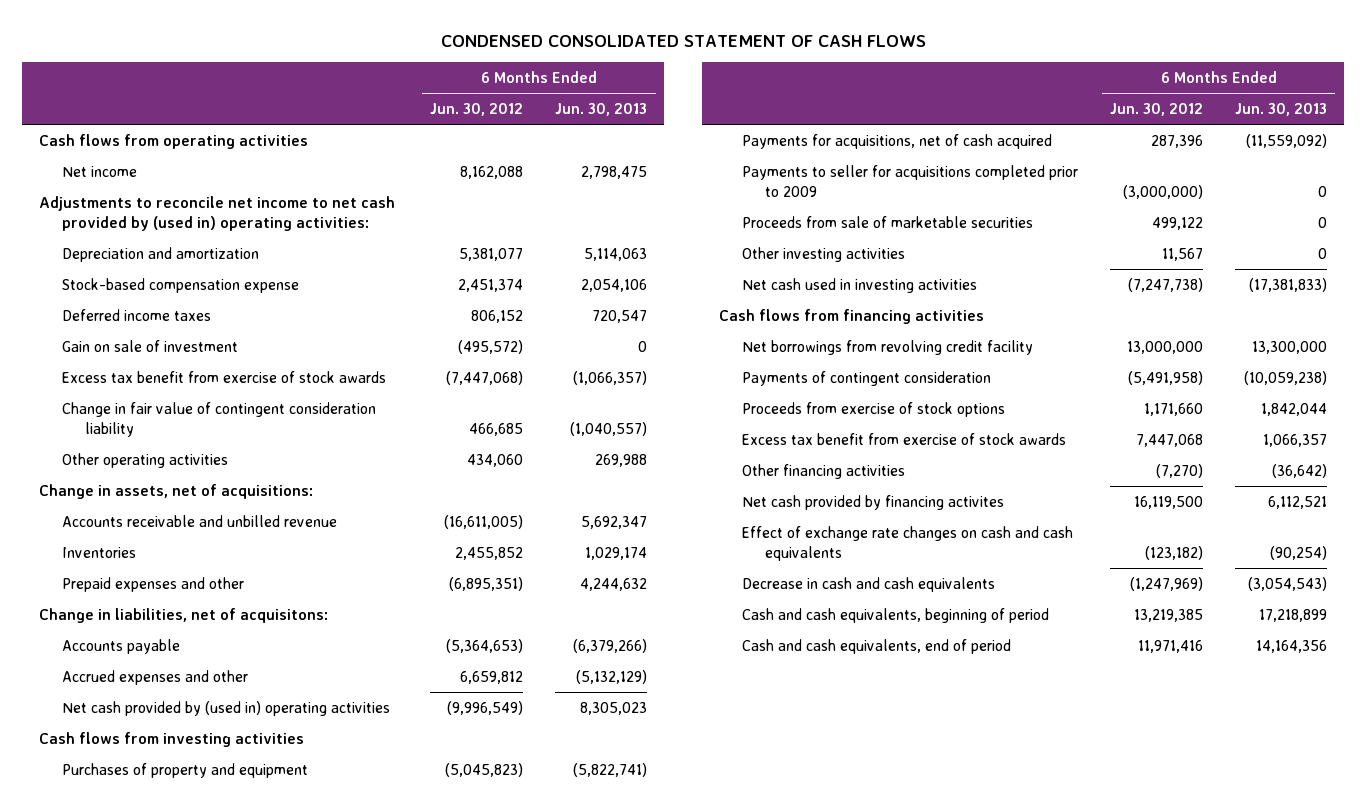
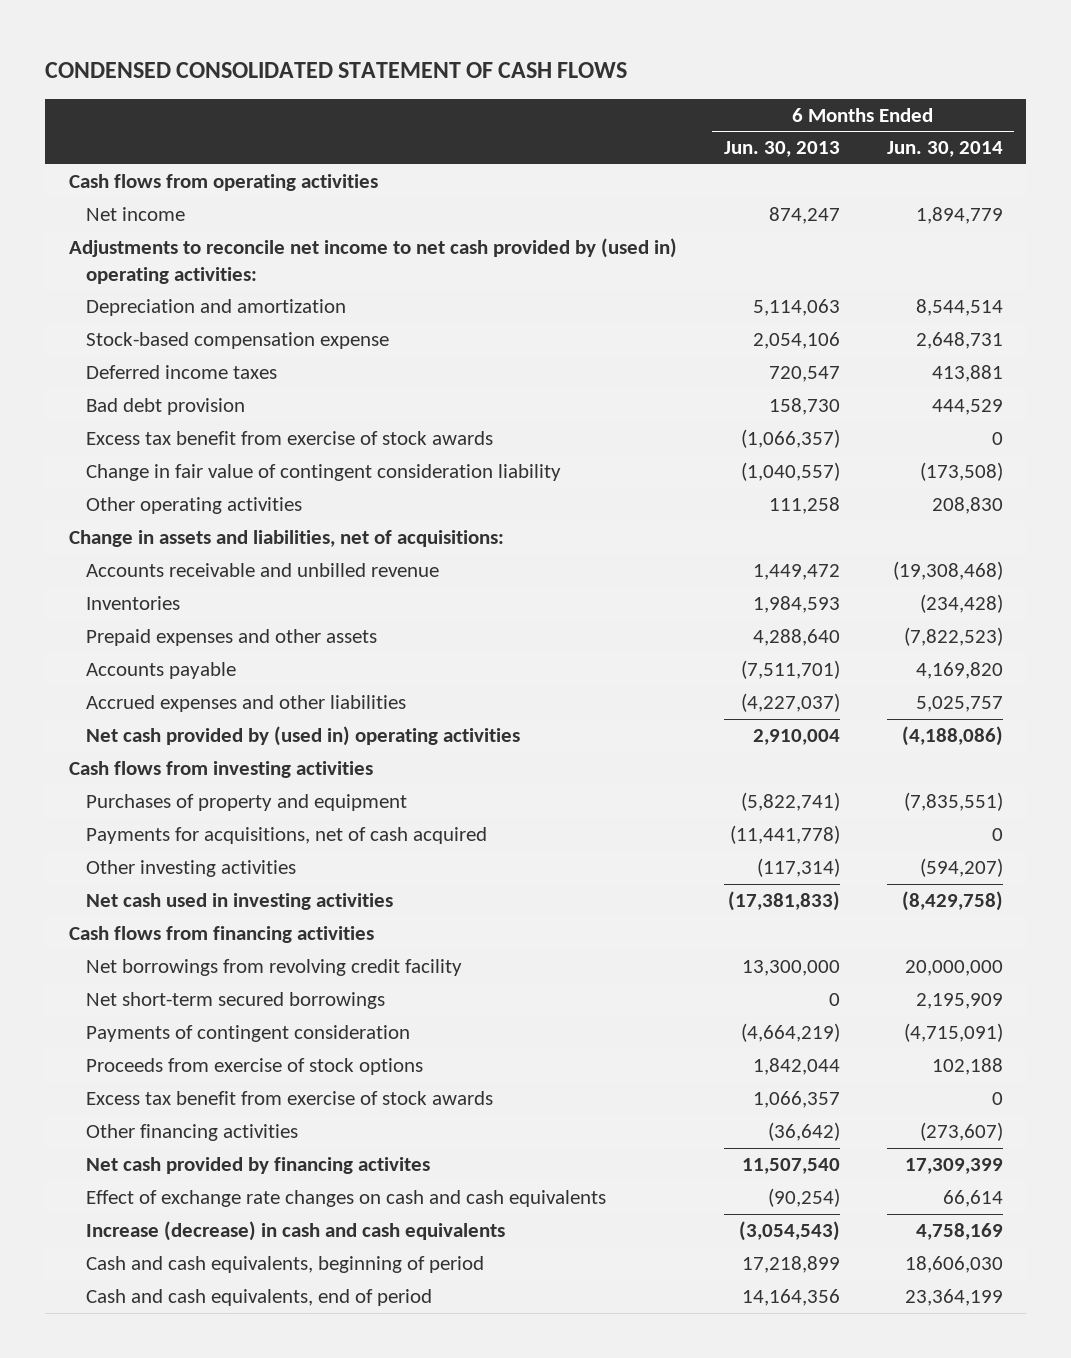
- | 6 Months Ended Jun. 30, 2012 | 6 Months Ended Jun. 30, 2013
+ | 6 Months Ended Jun. 30, 2013 | 6 Months Ended Jun. 30, 2014
- Net income | 8,162,088 | 2,798,475
+ Net income | 874,247 | 1,894,779
- Gain on sale of investment | (495,572) | 0
+ Bad debt provision | 158,730 | 444,529
- Other operating activities | 434,060 | 269,988
- Change in assets, net of acquisitions:
- Accounts receivable and unbilled revenue | (16,611,005) | 5,692,347
- Inventories | 2,455,852 | 1,029,174
- Prepaid expenses and other | (6,895,351) | 4,244,632
- Change in liabilities, net of acquisitons:
- Accounts payable | (5,364,653) | (6,379,266)
- Accrued expenses and other | 6,659,812 | (5,132,129)
- Net cash provided by (used in) operating activities | (9,996,549) | 8,305,023
+ Other operating activities | 111,258 | 208,830
+ Change in assets and liabilities, net of acquisitions:
+ Accounts receivable and unbilled revenue | 1,449,472 | (19,308,468)
+ Inventories | 1,984,593 | (234,428)
+ Prepaid expenses and other assets | 4,288,640 | (7,822,523)
+ Accounts payable | (7,511,701) | 4,169,820
+ Accrued expenses and other liabilities | (4,227,037) | 5,025,757
+ Net cash provided by (used in) operating activities | 2,910,004 | (4,188,086)
- Payments for acquisitions, net of cash acquired | 287,396 | (11,559,092)
- Payments to seller for acquisitions completed prior to 2009 | (3,000,000) | 0
- Proceeds from sale of marketable securities | 499,122 | 0
- Other investing activities | 11,567 | 0
+ Payments for acquisitions, net of cash acquired | (11,441,778) | 0
+ Other investing activities | (117,314) | (594,207)
- Payments of contingent consideration | (5,491,958) | (10,059,238)
+ Net short-term secured borrowings | 0 | 2,195,909
+ Payments of contingent consideration | (4,664,219) | (4,715,091)
- Net cash provided by financing activites | 16,119,500 | 6,112,521
+ Net cash provided by financing activites | 11,507,540 | 17,309,399
- Decrease in cash and cash equivalents | (1,247,969) | (3,054,543)
+ Increase (decrease) in cash and cash equivalents | (3,054,543) | 4,758,169

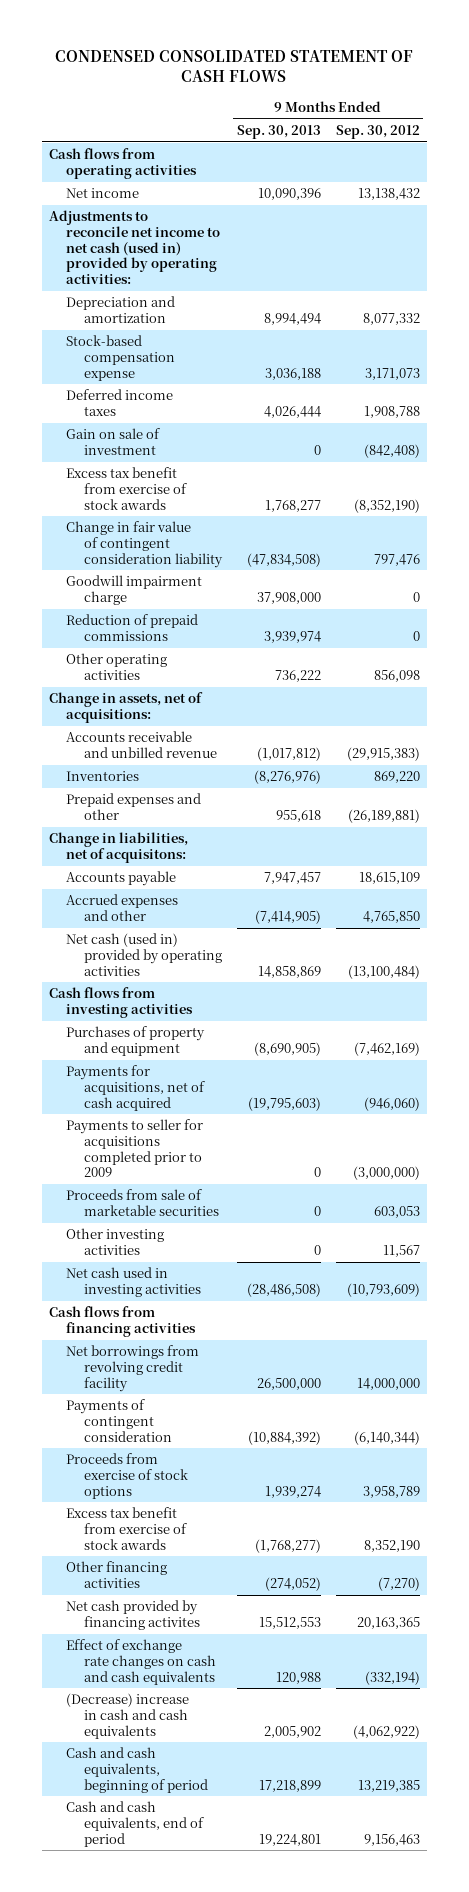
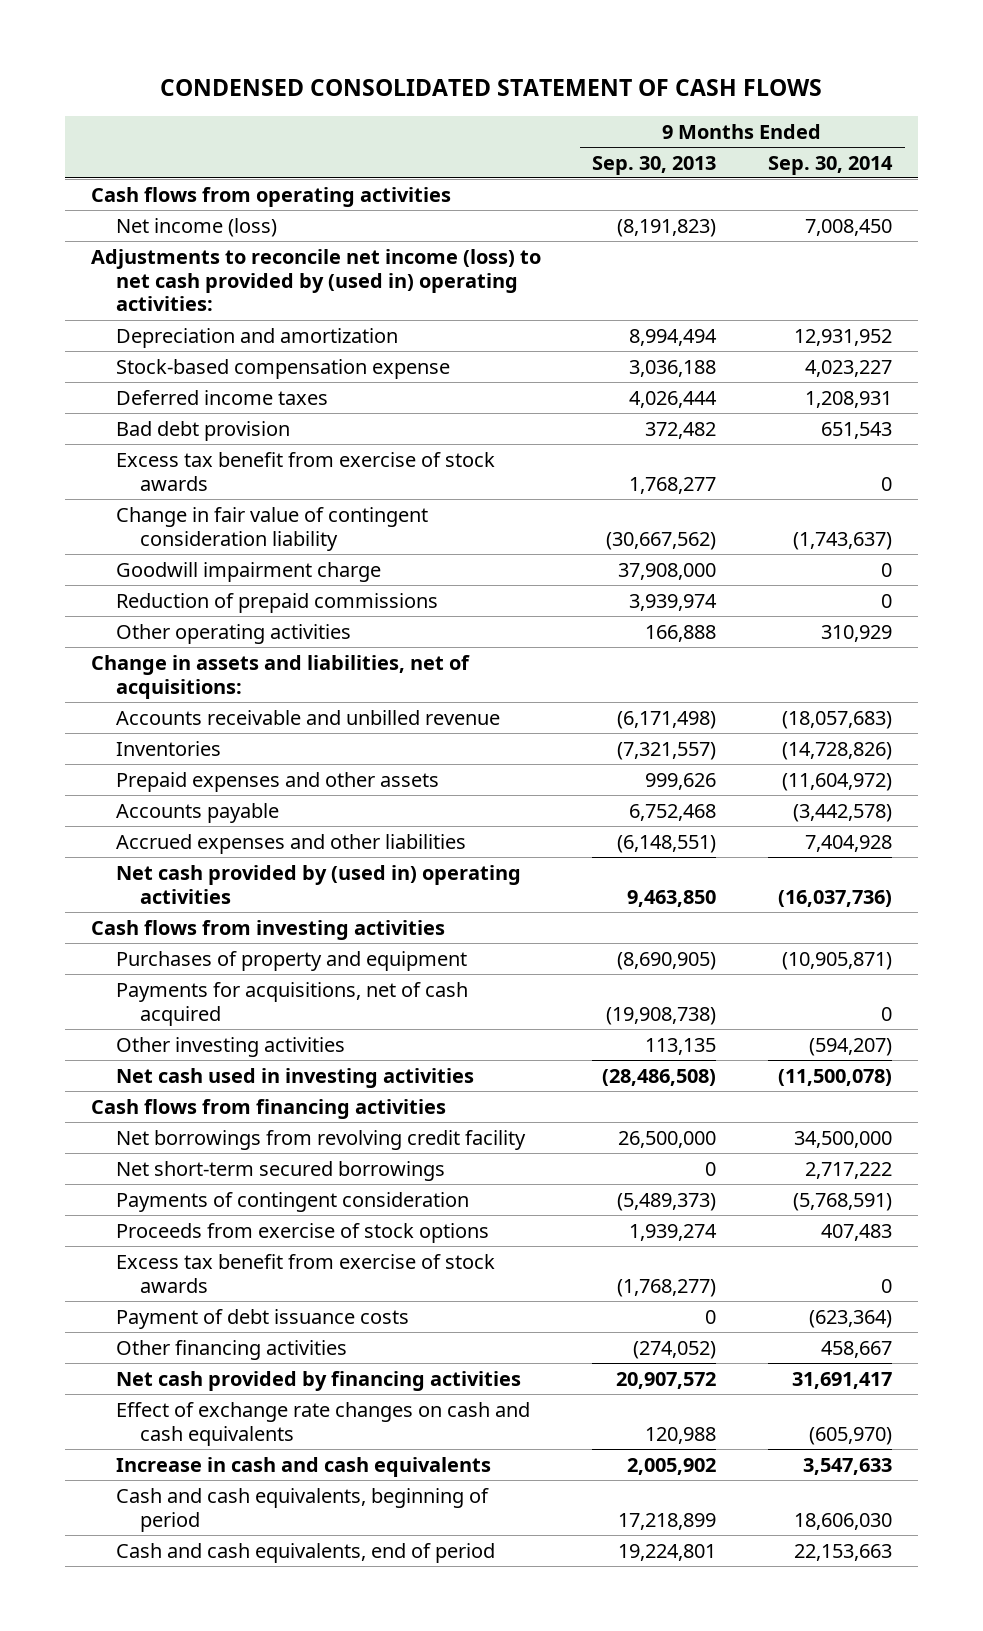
- | 9 Months Ended Sep. 30, 2013 | 9 Months Ended Sep. 30, 2012
+ | 9 Months Ended Sep. 30, 2013 | 9 Months Ended Sep. 30, 2014
- Net income | 10,090,396 | 13,138,432
- Adjustments to reconcile net income to net cash (used in) provided by operating activities:
+ Net income (loss) | (8,191,823) | 7,008,450
+ Adjustments to reconcile net income (loss) to net cash provided by (used in) operating activities:
- Gain on sale of investment | 0 | (842,408)
+ Bad debt provision | 372,482 | 651,543
- Change in fair value of contingent consideration liability | (47,834,508) | 797,476
+ Change in fair value of contingent consideration liability | (30,667,562) | (1,743,637)
- Other operating activities | 736,222 | 856,098
- Change in assets, net of acquisitions:
- Accounts receivable and unbilled revenue | (1,017,812) | (29,915,383)
- Inventories | (8,276,976) | 869,220
- Prepaid expenses and other | 955,618 | (26,189,881)
- Change in liabilities, net of acquisitons:
- Accounts payable | 7,947,457 | 18,615,109
- Accrued expenses and other | (7,414,905) | 4,765,850
- Net cash (used in) provided by operating activities | 14,858,869 | (13,100,484)
+ Other operating activities | 166,888 | 310,929
+ Change in assets and liabilities, net of acquisitions:
+ Accounts receivable and unbilled revenue | (6,171,498) | (18,057,683)
+ Inventories | (7,321,557) | (14,728,826)
+ Prepaid expenses and other assets | 999,626 | (11,604,972)
+ Accounts payable | 6,752,468 | (3,442,578)
+ Accrued expenses and other liabilities | (6,148,551) | 7,404,928
+ Net cash provided by (used in) operating activities | 9,463,850 | (16,037,736)
- Payments for acquisitions, net of cash acquired | (19,795,603) | (946,060)
- Payments to seller for acquisitions completed prior to 2009 | 0 | (3,000,000)
- Proceeds from sale of marketable securities | 0 | 603,053
- Other investing activities | 0 | 11,567
+ Payments for acquisitions, net of cash acquired | (19,908,738) | 0
+ Other investing activities | 113,135 | (594,207)
- Payments of contingent consideration | (10,884,392) | (6,140,344)
+ Net short-term secured borrowings | 0 | 2,717,222
+ Payments of contingent consideration | (5,489,373) | (5,768,591)
+ Payment of debt issuance costs | 0 | (623,364)
- Net cash provided by financing activites | 15,512,553 | 20,163,365
+ Net cash provided by financing activities | 20,907,572 | 31,691,417
- (Decrease) increase in cash and cash equivalents | 2,005,902 | (4,062,922)
+ Increase in cash and cash equivalents | 2,005,902 | 3,547,633

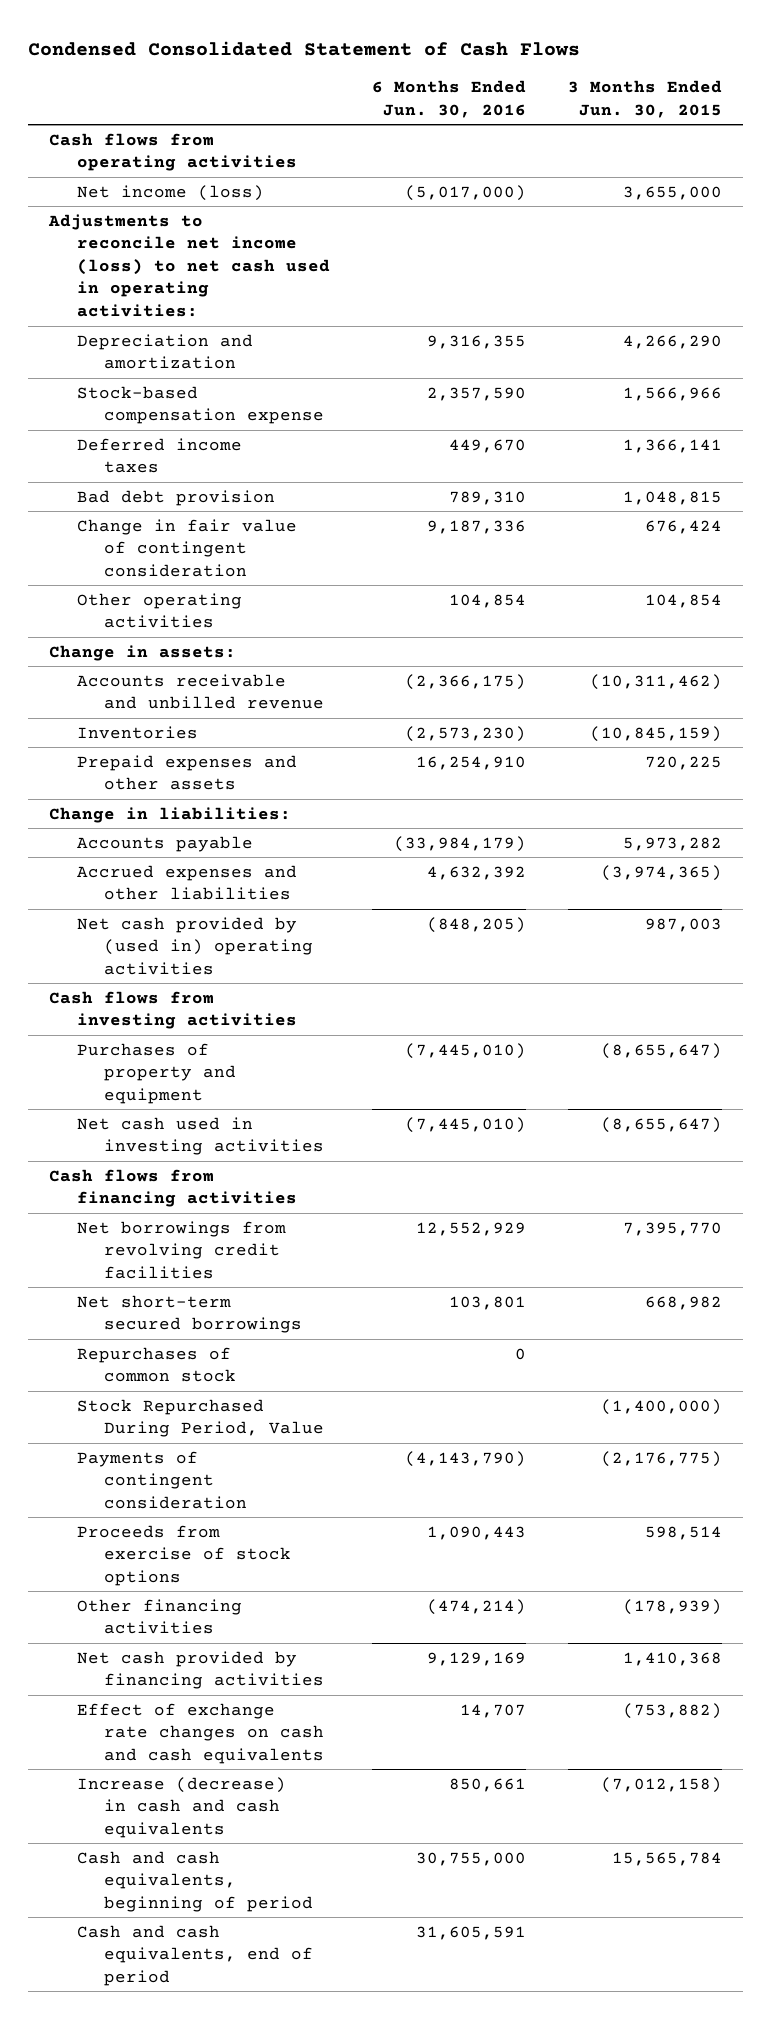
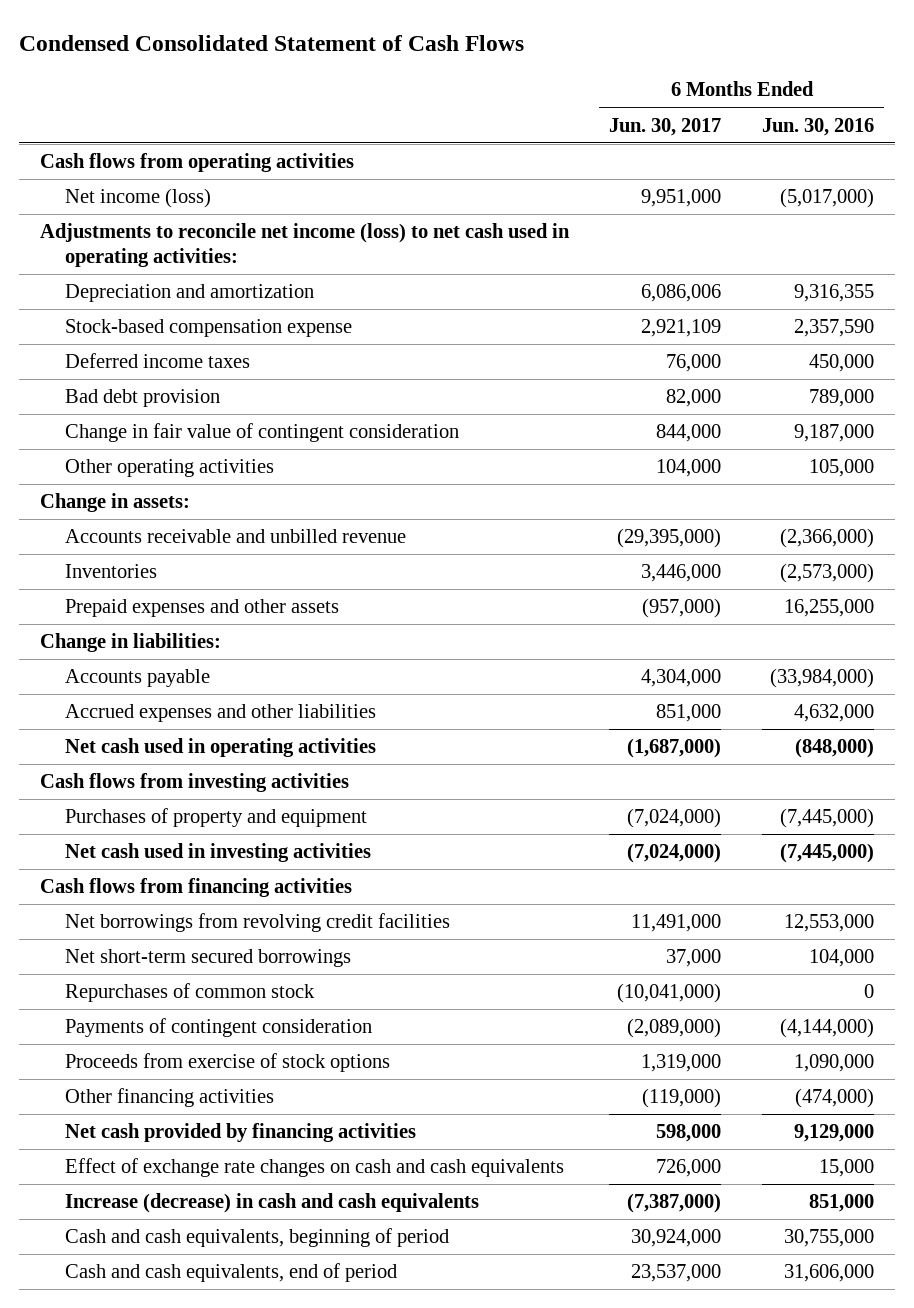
- | 6 Months Ended Jun. 30, 2016 | 3 Months Ended Jun. 30, 2015
+ | 6 Months Ended Jun. 30, 2017 | 6 Months Ended Jun. 30, 2016
- Deferred income taxes | 449,670 | 1,366,141
- Bad debt provision | 789,310 | 1,048,815
- Change in fair value of contingent consideration | 9,187,336 | 676,424
- Other operating activities | 104,854 | 104,854
+ Deferred income taxes | 76,000 | 450,000
+ Bad debt provision | 82,000 | 789,000
+ Change in fair value of contingent consideration | 844,000 | 9,187,000
+ Other operating activities | 104,000 | 105,000
- Accounts receivable and unbilled revenue | (2,366,175) | (10,311,462)
- Inventories | (2,573,230) | (10,845,159)
- Prepaid expenses and other assets | 16,254,910 | 720,225
+ Accounts receivable and unbilled revenue | (29,395,000) | (2,366,000)
+ Inventories | 3,446,000 | (2,573,000)
+ Prepaid expenses and other assets | (957,000) | 16,255,000
- Accounts payable | (33,984,179) | 5,973,282
- Accrued expenses and other liabilities | 4,632,392 | (3,974,365)
- Net cash provided by (used in) operating activities | (848,205) | 987,003
+ Accounts payable | 4,304,000 | (33,984,000)
+ Accrued expenses and other liabilities | 851,000 | 4,632,000
+ Net cash used in operating activities | (1,687,000) | (848,000)
- Purchases of property and equipment | (7,445,010) | (8,655,647)
- Net cash used in investing activities | (7,445,010) | (8,655,647)
+ Purchases of property and equipment | (7,024,000) | (7,445,000)
+ Net cash used in investing activities | (7,024,000) | (7,445,000)
- Net borrowings from revolving credit facilities | 12,552,929 | 7,395,770
- Net short-term secured borrowings | 103,801 | 668,982
+ Net borrowings from revolving credit facilities | 11,491,000 | 12,553,000
+ Net short-term secured borrowings | 37,000 | 104,000
- Stock Repurchased During Period, Value | | (1,400,000)
- Payments of contingent consideration | (4,143,790) | (2,176,775)
- Proceeds from exercise of stock options | 1,090,443 | 598,514
- Other financing activities | (474,214) | (178,939)
- Net cash provided by financing activities | 9,129,169 | 1,410,368
- Effect of exchange rate changes on cash and cash equivalents | 14,707 | (753,882)
- Increase (decrease) in cash and cash equivalents | 850,661 | (7,012,158)
+ Payments of contingent consideration | (2,089,000) | (4,144,000)
+ Proceeds from exercise of stock options | 1,319,000 | 1,090,000
+ Other financing activities | (119,000) | (474,000)
+ Net cash provided by financing activities | 598,000 | 9,129,000
+ Effect of exchange rate changes on cash and cash equivalents | 726,000 | 15,000
+ Increase (decrease) in cash and cash equivalents | (7,387,000) | 851,000
- Cash and cash equivalents, end of period | 31,605,591 |
+ Cash and cash equivalents, end of period | 23,537,000 | 31,606,000

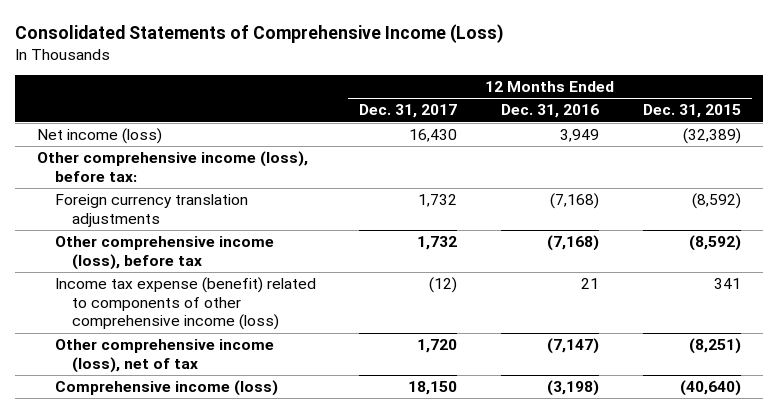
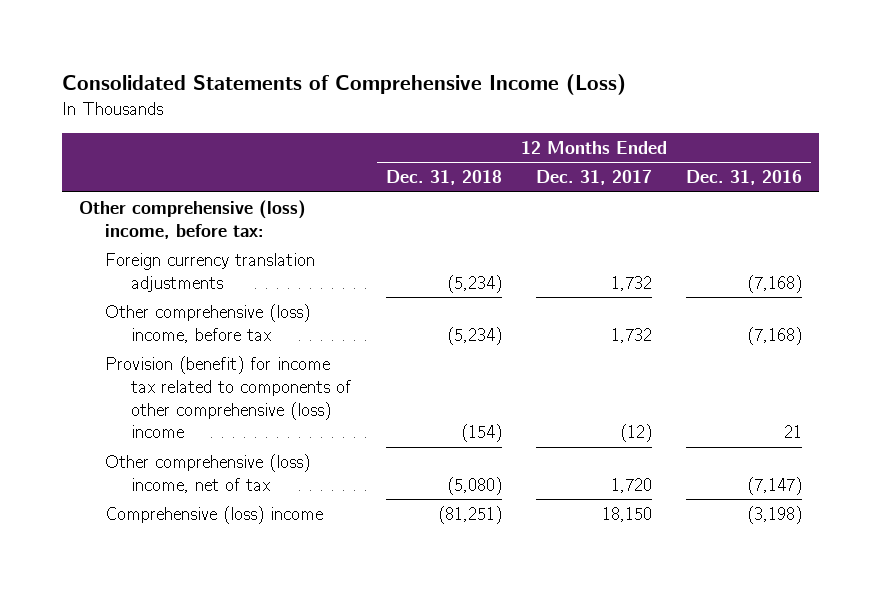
- | 12 Months Ended Dec. 31, 2017 | 12 Months Ended Dec. 31, 2016 | 12 Months Ended Dec. 31, 2015
+ | 12 Months Ended Dec. 31, 2018 | 12 Months Ended Dec. 31, 2017 | 12 Months Ended Dec. 31, 2016
- Net income (loss) | 16,430 | 3,949 | (32,389)
- Other comprehensive income (loss), before tax:
+ Other comprehensive (loss) income, before tax:
- Other comprehensive income (loss), before tax | 1,732 | (7,168) | (8,592)
- Income tax expense (benefit) related to components of other comprehensive income (loss) | (12) | 21 | 341
- Other comprehensive income (loss), net of tax | 1,720 | (7,147) | (8,251)
- Comprehensive income (loss) | 18,150 | (3,198) | (40,640)
+ Other comprehensive (loss) income, before tax | (5,234) | 1,732 | (7,168)
+ Provision (benefit) for income tax related to components of other comprehensive (loss) income | (154) | (12) | 21
+ Other comprehensive (loss) income, net of tax | (5,080) | 1,720 | (7,147)
+ Comprehensive (loss) income | (81,251) | 18,150 | (3,198)

